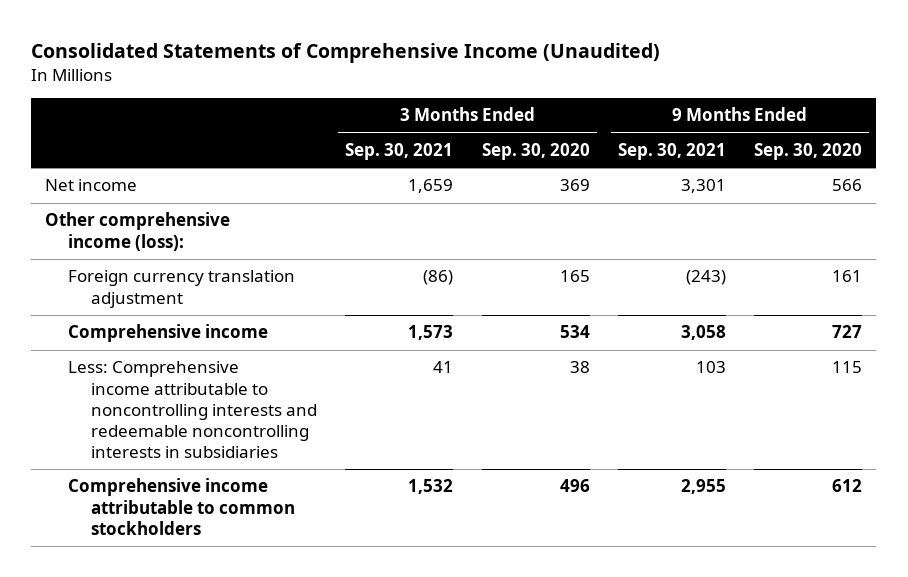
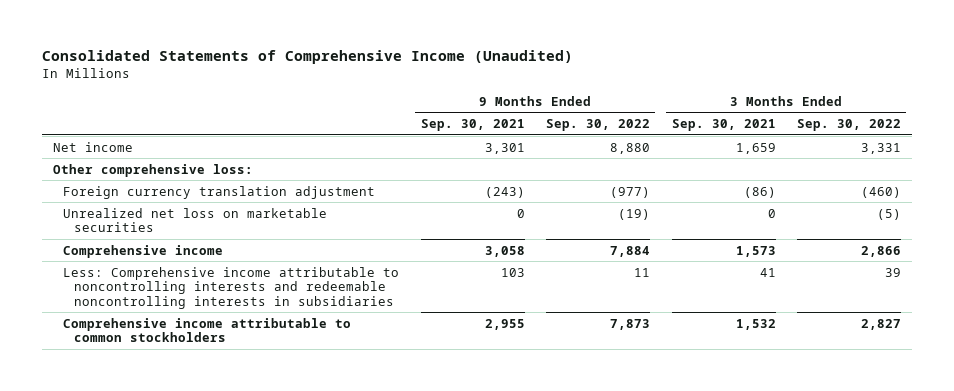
- | 3 Months Ended Sep. 30, 2021 | 3 Months Ended Sep. 30, 2020 | 9 Months Ended Sep. 30, 2021 | 9 Months Ended Sep. 30, 2020
+ | 9 Months Ended Sep. 30, 2021 | 9 Months Ended Sep. 30, 2022 | 3 Months Ended Sep. 30, 2021 | 3 Months Ended Sep. 30, 2022
- Other comprehensive income (loss):
+ Other comprehensive loss:
+ Unrealized net loss on marketable securities | 0 | (19) | 0 | (5)

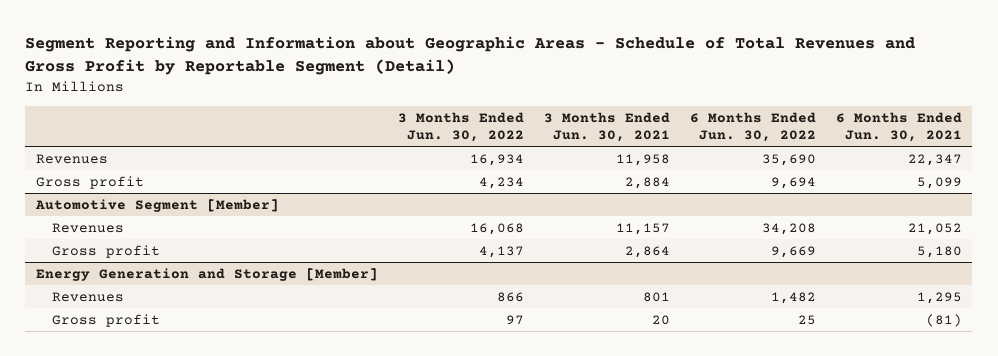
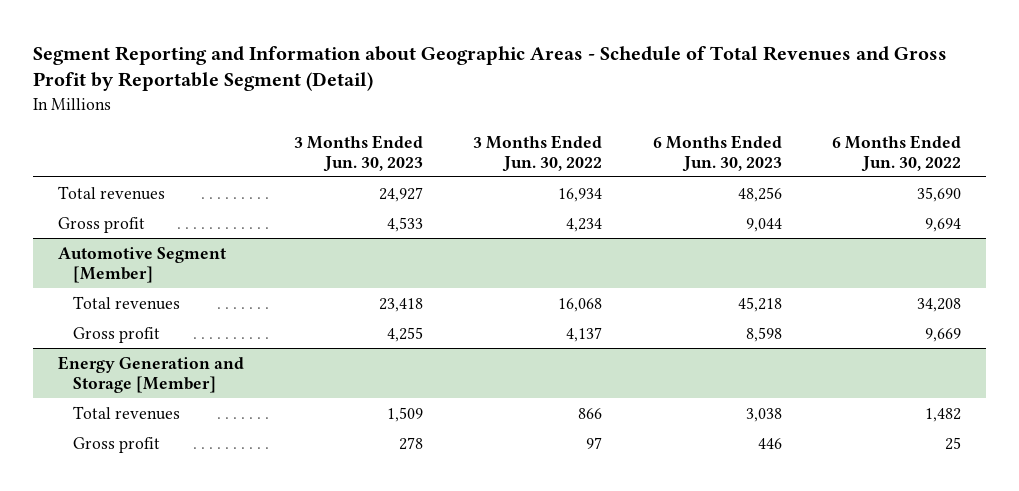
- | 3 Months Ended Jun. 30, 2022 | 3 Months Ended Jun. 30, 2021 | 6 Months Ended Jun. 30, 2022 | 6 Months Ended Jun. 30, 2021
+ | 3 Months Ended Jun. 30, 2023 | 3 Months Ended Jun. 30, 2022 | 6 Months Ended Jun. 30, 2023 | 6 Months Ended Jun. 30, 2022
- Revenues | 16,934 | 11,958 | 35,690 | 22,347
+ Total revenues | 24,927 | 16,934 | 48,256 | 35,690
@ Automotive Segment [Member]
- Revenues | 16,068 | 11,157 | 34,208 | 21,052
+ Total revenues | 23,418 | 16,068 | 45,218 | 34,208
@ Energy Generation and Storage [Member]
- Revenues | 866 | 801 | 1,482 | 1,295
+ Total revenues | 1,509 | 866 | 3,038 | 1,482

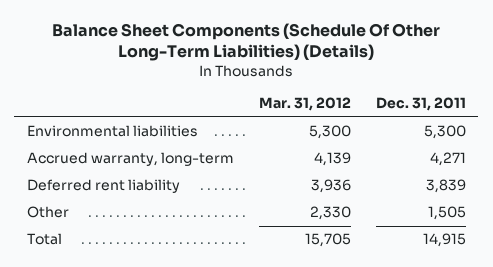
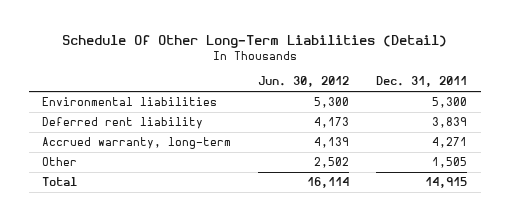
- Balance Sheet Components (Schedule Of Other Long-Term Liabilities) (Details)
+ Schedule Of Other Long-Term Liabilities (Detail)
- | Mar. 31, 2012 | Dec. 31, 2011
+ | Jun. 30, 2012 | Dec. 31, 2011
moved down: Accrued warranty, long-term | 4,139 | 4,271

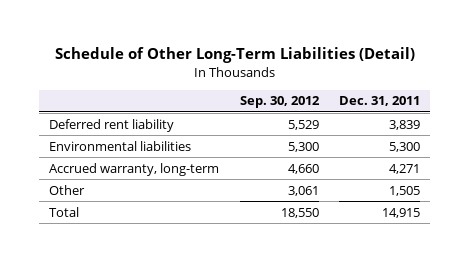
- Schedule Of Other Long-Term Liabilities (Detail)
+ Schedule of Other Long-Term Liabilities (Detail)
- | Jun. 30, 2012 | Dec. 31, 2011
+ | Sep. 30, 2012 | Dec. 31, 2011
moved down: Environmental liabilities | 5,300 | 5,300

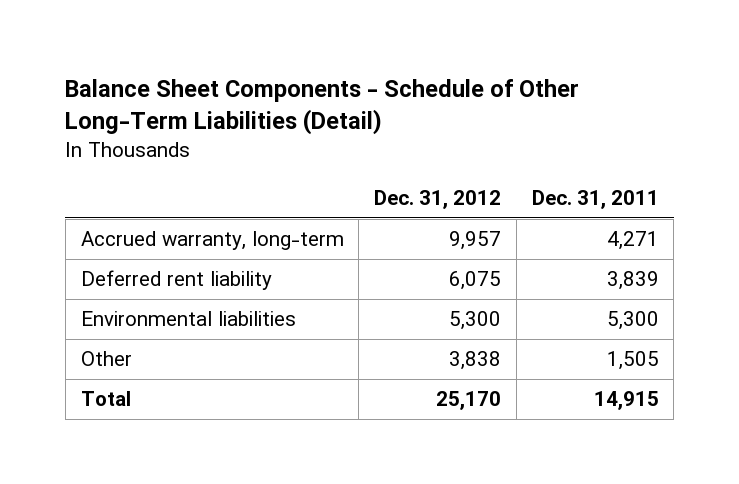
- Schedule of Other Long-Term Liabilities (Detail)
+ Balance Sheet Components - Schedule of Other Long-Term Liabilities (Detail)
- | Sep. 30, 2012 | Dec. 31, 2011
+ | Dec. 31, 2012 | Dec. 31, 2011
moved up: Accrued warranty, long-term | 9,957 | 4,271

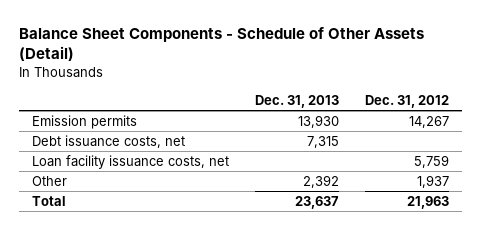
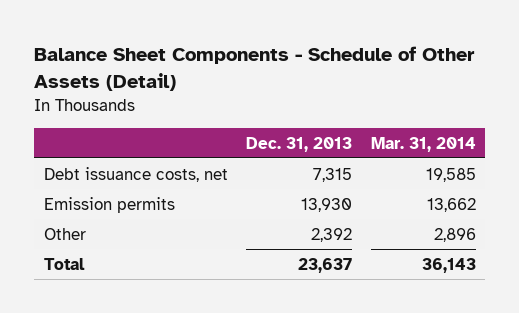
- | Dec. 31, 2013 | Dec. 31, 2012
+ | Dec. 31, 2013 | Mar. 31, 2014
- Loan facility issuance costs, net | | 5,759
moved down: Emission permits | 13,930 | 13,662

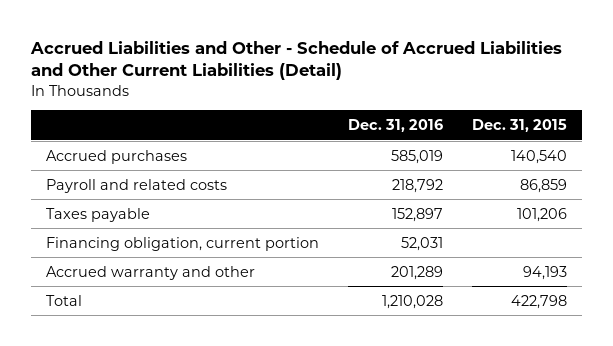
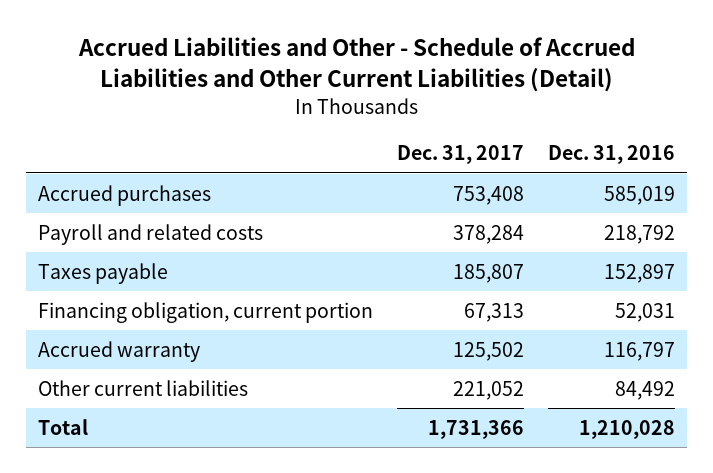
- | Dec. 31, 2016 | Dec. 31, 2015
+ | Dec. 31, 2017 | Dec. 31, 2016
- Accrued warranty and other | 201,289 | 94,193
+ Accrued warranty | 125,502 | 116,797
+ Other current liabilities | 221,052 | 84,492

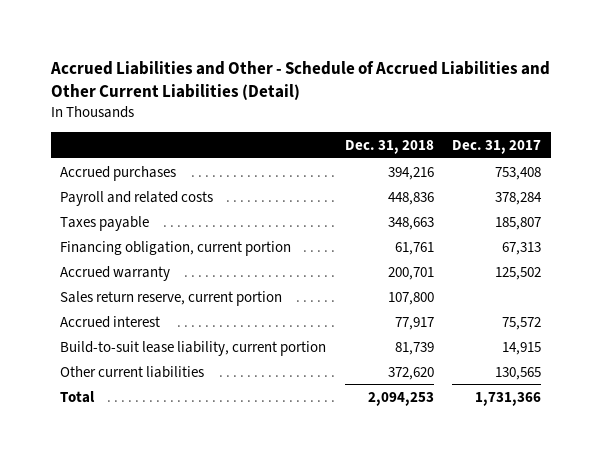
- | Dec. 31, 2017 | Dec. 31, 2016
+ | Dec. 31, 2018 | Dec. 31, 2017
- Other current liabilities | 221,052 | 84,492
+ Sales return reserve, current portion | 107,800 |
+ Accrued interest | 77,917 | 75,572
+ Build-to-suit lease liability, current portion | 81,739 | 14,915
+ Other current liabilities | 372,620 | 130,565

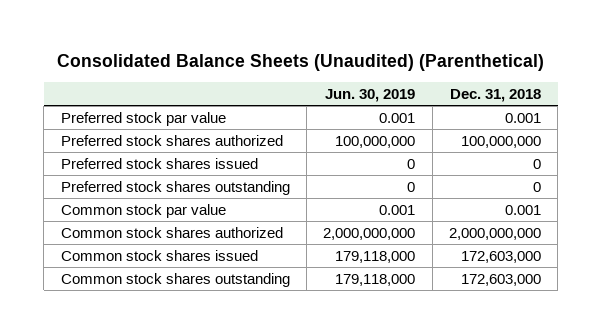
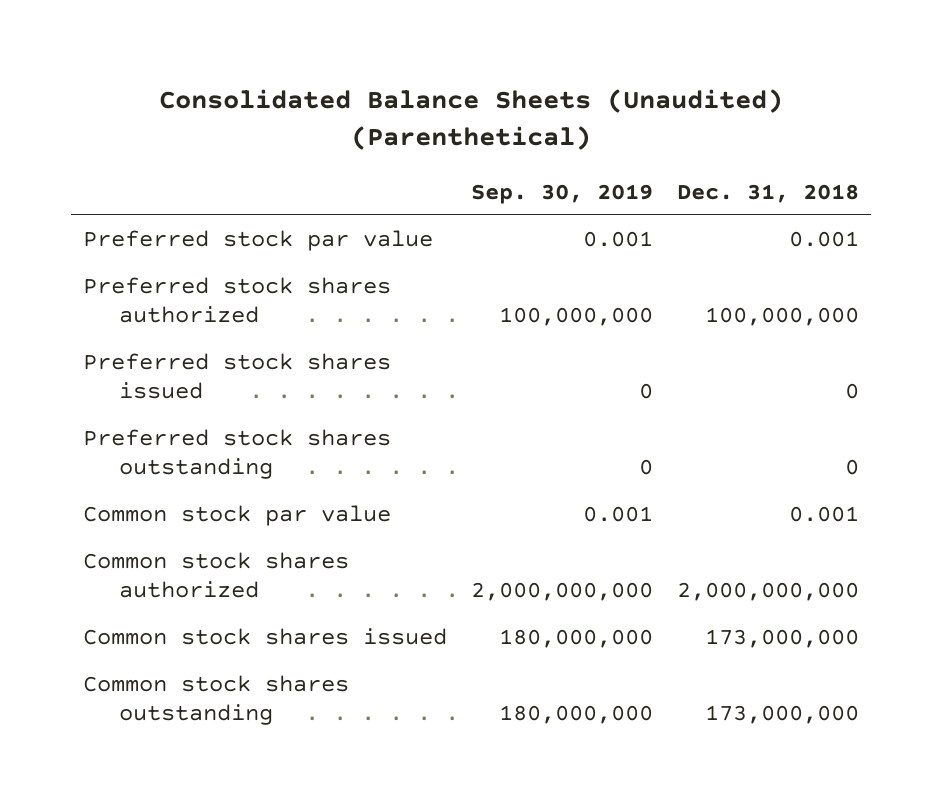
- | Jun. 30, 2019 | Dec. 31, 2018
+ | Sep. 30, 2019 | Dec. 31, 2018
- Common stock shares issued | 179,118,000 | 172,603,000
- Common stock shares outstanding | 179,118,000 | 172,603,000
+ Common stock shares issued | 180,000,000 | 173,000,000
+ Common stock shares outstanding | 180,000,000 | 173,000,000

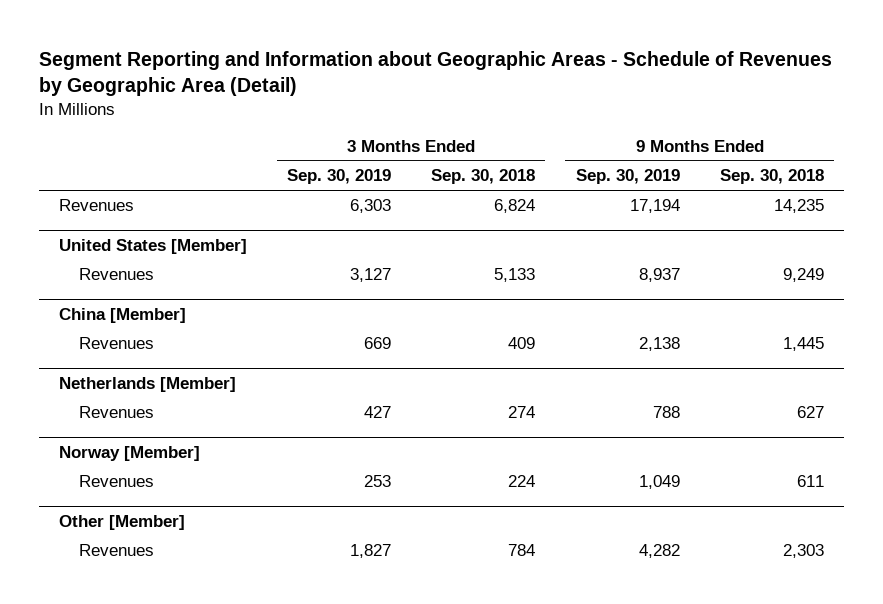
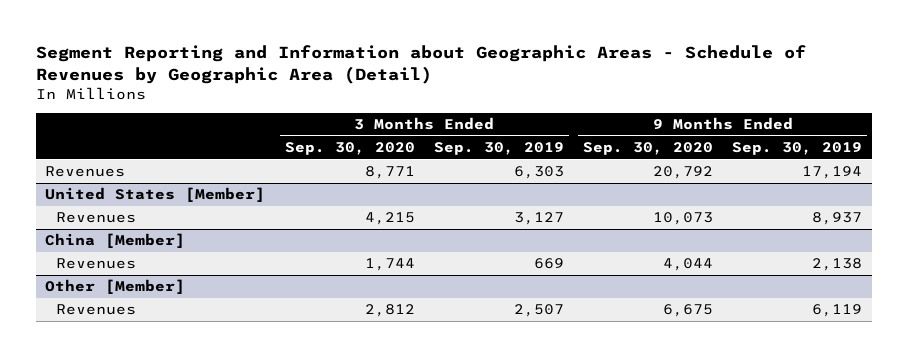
- | 3 Months Ended Sep. 30, 2019 | 3 Months Ended Sep. 30, 2018 | 9 Months Ended Sep. 30, 2019 | 9 Months Ended Sep. 30, 2018
+ | 3 Months Ended Sep. 30, 2020 | 3 Months Ended Sep. 30, 2019 | 9 Months Ended Sep. 30, 2020 | 9 Months Ended Sep. 30, 2019
- Netherlands [Member]
- Revenues | 427 | 274 | 788 | 627
- Norway [Member]
- Revenues | 253 | 224 | 1,049 | 611
@ Other [Member]
- Revenues | 1,827 | 784 | 4,282 | 2,303
+ Revenues | 2,812 | 2,507 | 6,675 | 6,119

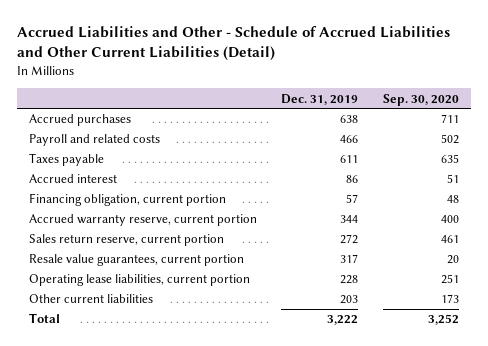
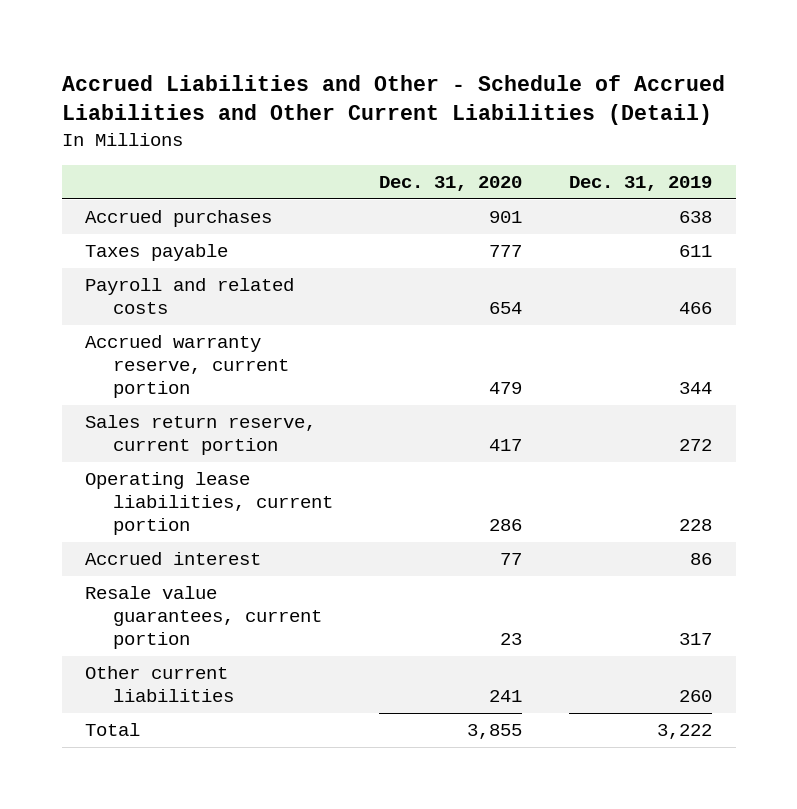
- | Dec. 31, 2019 | Sep. 30, 2020
+ | Dec. 31, 2020 | Dec. 31, 2019
- Financing obligation, current portion | 57 | 48
moved down: Payroll and related costs | 654 | 466
- Other current liabilities | 203 | 173
moved down: Accrued interest | 77 | 86
moved down: Resale value guarantees, current portion | 23 | 317
+ Other current liabilities | 241 | 260

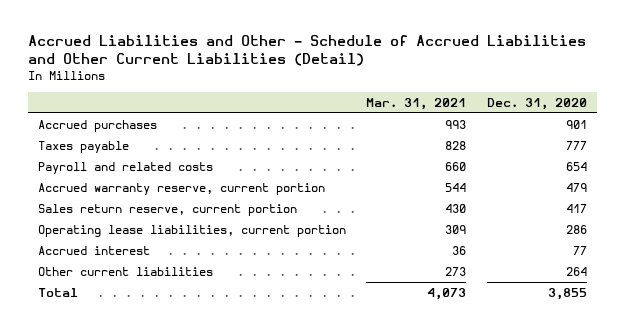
- | Dec. 31, 2020 | Dec. 31, 2019
+ | Mar. 31, 2021 | Dec. 31, 2020
- Resale value guarantees, current portion | 23 | 317
- Other current liabilities | 241 | 260
+ Other current liabilities | 273 | 264

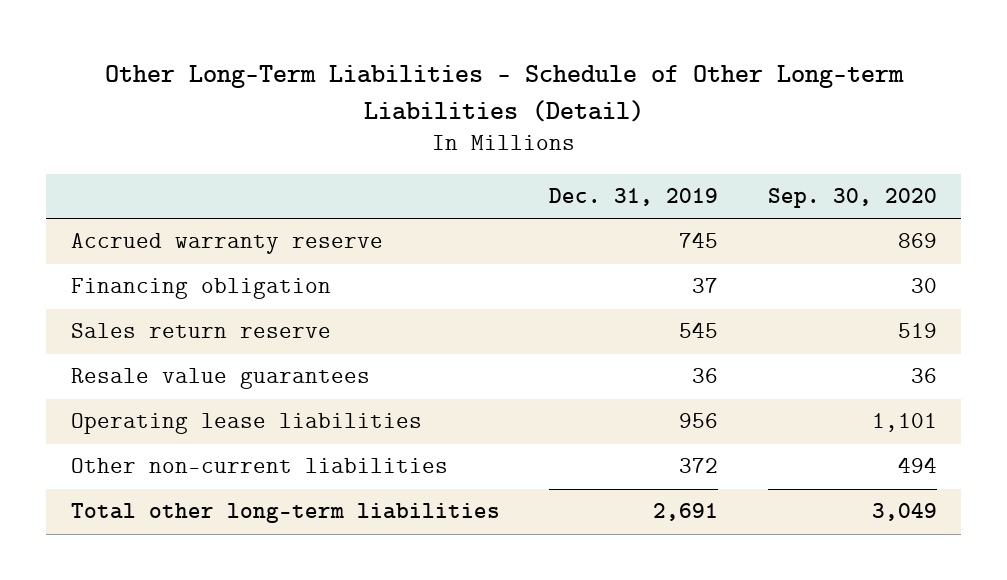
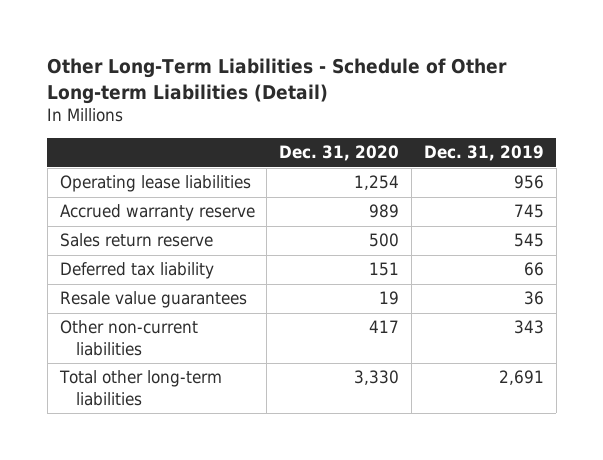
- | Dec. 31, 2019 | Sep. 30, 2020
+ | Dec. 31, 2020 | Dec. 31, 2019
moved up: Operating lease liabilities | 1,254 | 956
- Financing obligation | 37 | 30
+ Deferred tax liability | 151 | 66
- Other non-current liabilities | 372 | 494
+ Other non-current liabilities | 417 | 343

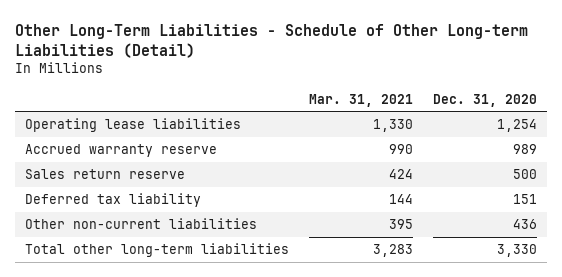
- | Dec. 31, 2020 | Dec. 31, 2019
+ | Mar. 31, 2021 | Dec. 31, 2020
- Resale value guarantees | 19 | 36
- Other non-current liabilities | 417 | 343
+ Other non-current liabilities | 395 | 436

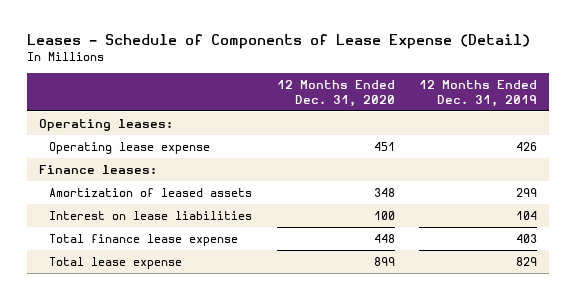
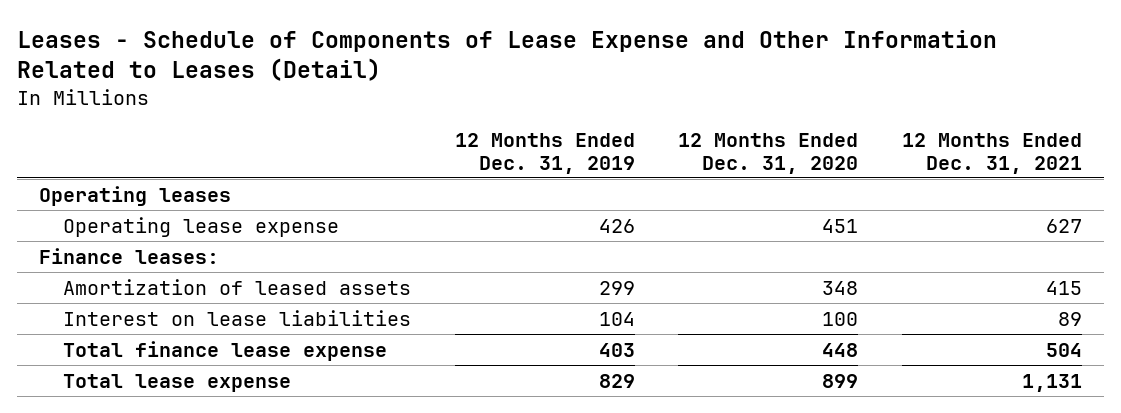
- Leases - Schedule of Components of Lease Expense (Detail)
+ Leases - Schedule of Components of Lease Expense and Other Information Related to Leases (Detail)
- | 12 Months Ended Dec. 31, 2020 | 12 Months Ended Dec. 31, 2019
+ | 12 Months Ended Dec. 31, 2019 | 12 Months Ended Dec. 31, 2020 | 12 Months Ended Dec. 31, 2021
- Operating leases:
+ Operating leases

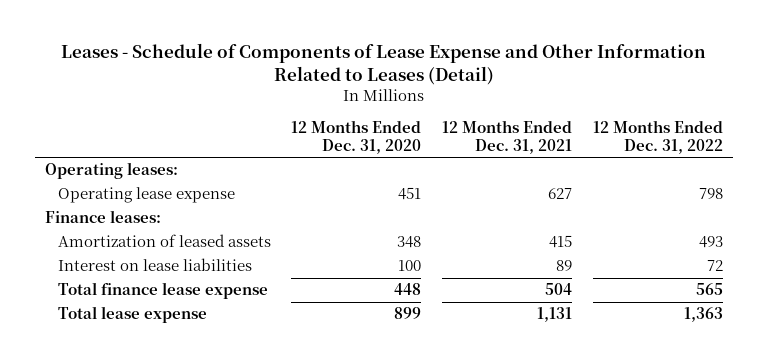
- | 12 Months Ended Dec. 31, 2019 | 12 Months Ended Dec. 31, 2020 | 12 Months Ended Dec. 31, 2021
+ | 12 Months Ended Dec. 31, 2020 | 12 Months Ended Dec. 31, 2021 | 12 Months Ended Dec. 31, 2022
- Operating leases
+ Operating leases:

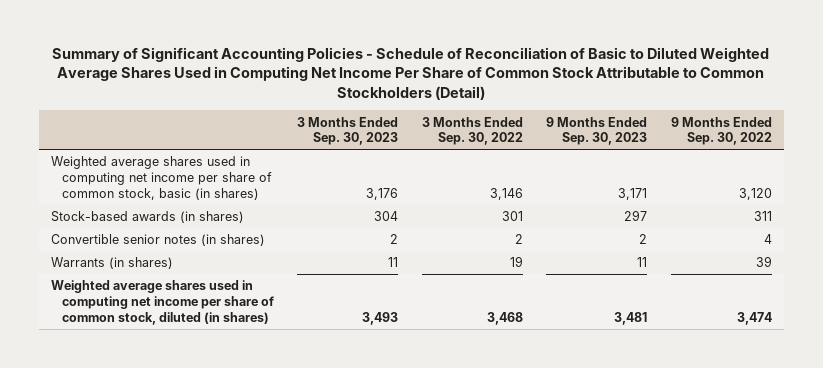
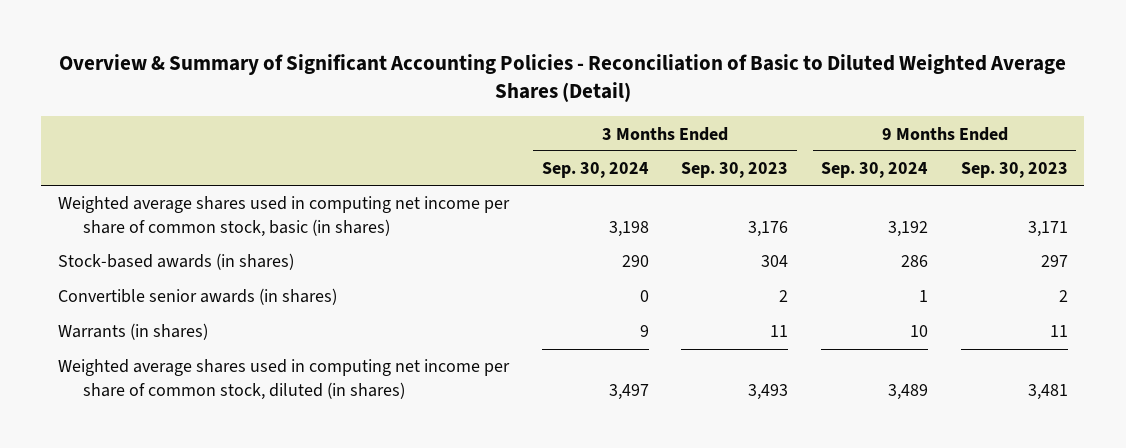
- Summary of Significant Accounting Policies - Schedule of Reconciliation of Basic to Diluted Weighted Average Shares Used in Computing Net Income Per Share of Common Stock Attributable to Common Stockholders (Detail)
+ Overview & Summary of Significant Accounting Policies - Reconciliation of Basic to Diluted Weighted Average Shares (Detail)
- | 3 Months Ended Sep. 30, 2023 | 3 Months Ended Sep. 30, 2022 | 9 Months Ended Sep. 30, 2023 | 9 Months Ended Sep. 30, 2022
+ | 3 Months Ended Sep. 30, 2024 | 3 Months Ended Sep. 30, 2023 | 9 Months Ended Sep. 30, 2024 | 9 Months Ended Sep. 30, 2023
- Convertible senior notes (in shares) | 2 | 2 | 2 | 4
+ Convertible senior awards (in shares) | 0 | 2 | 1 | 2

